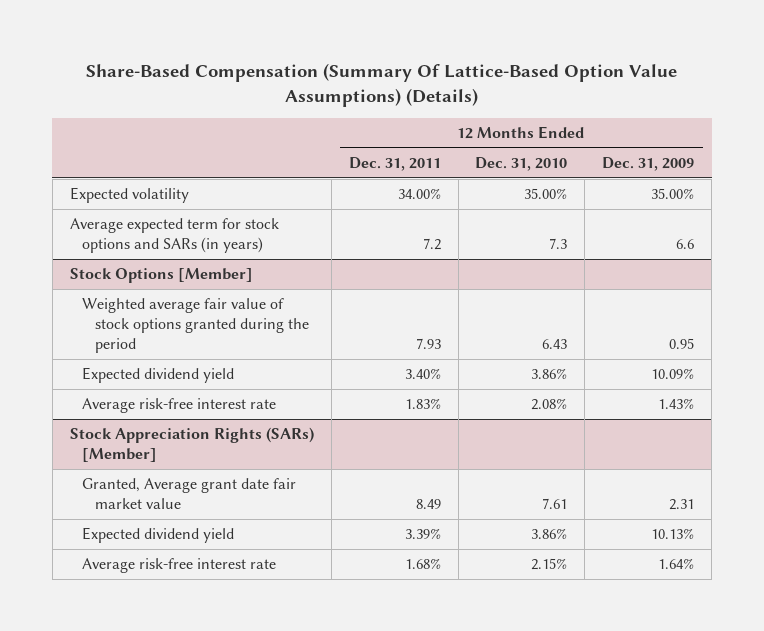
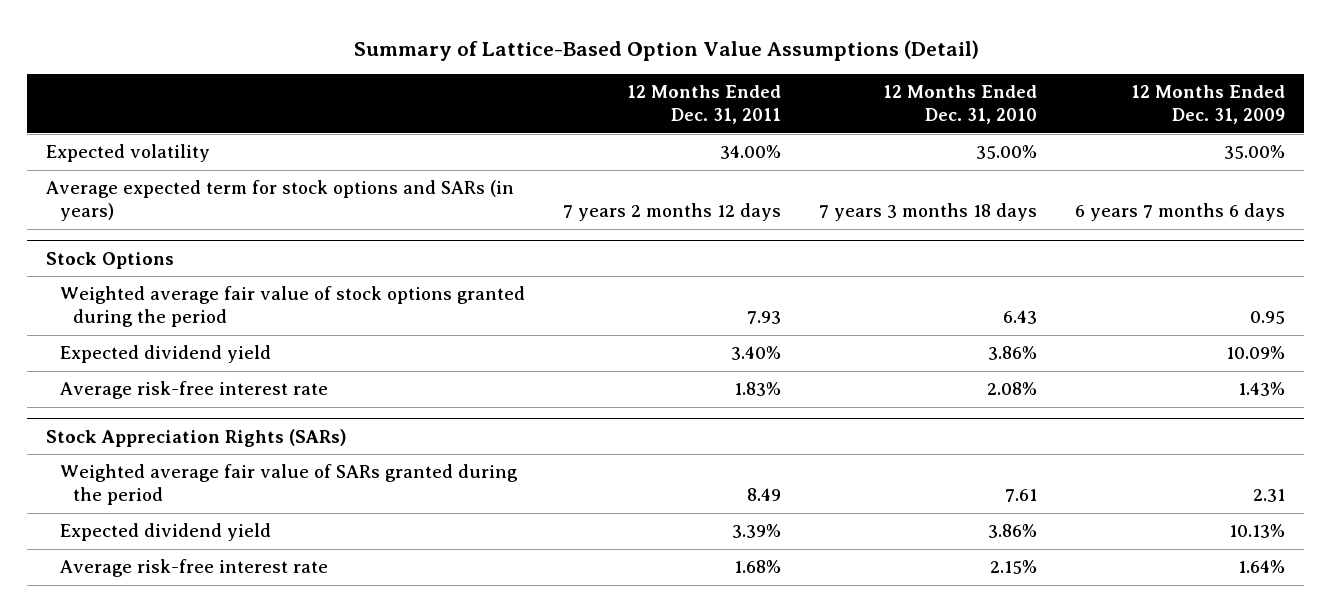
- Share-Based Compensation (Summary Of Lattice-Based Option Value Assumptions) (Details)
+ Summary of Lattice-Based Option Value Assumptions (Detail)
- Average expected term for stock options and SARs (in years) | 7.2 | 7.3 | 6.6
- Stock Options [Member]
+ Average expected term for stock options and SARs (in years) | 7 years 2 months 12 days | 7 years 3 months 18 days | 6 years 7 months 6 days
+ Stock Options
- Stock Appreciation Rights (SARs) [Member]
- Granted, Average grant date fair market value | 8.49 | 7.61 | 2.31
+ Stock Appreciation Rights (SARs)
+ Weighted average fair value of SARs granted during the period | 8.49 | 7.61 | 2.31

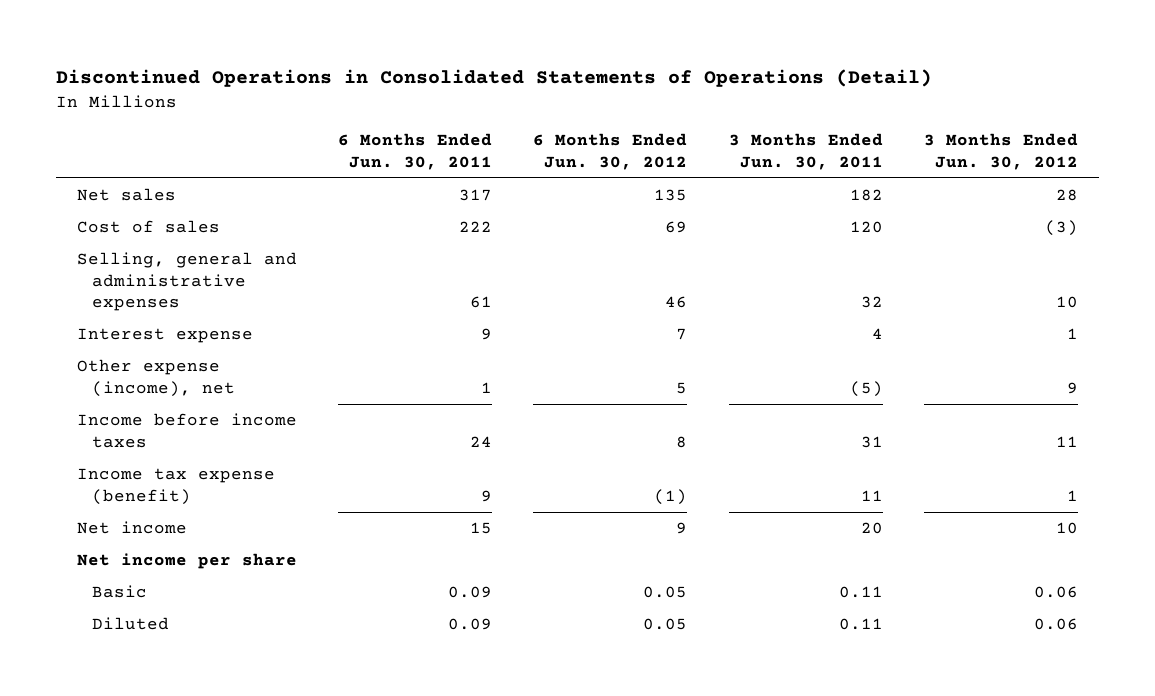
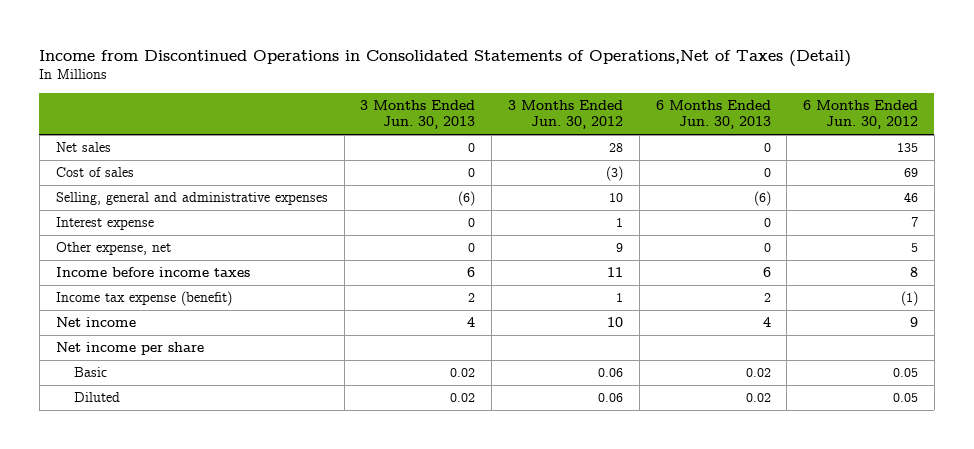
- Discontinued Operations in Consolidated Statements of Operations (Detail)
+ Income from Discontinued Operations in Consolidated Statements of Operations,Net of Taxes (Detail)
- | 6 Months Ended Jun. 30, 2011 | 6 Months Ended Jun. 30, 2012 | 3 Months Ended Jun. 30, 2011 | 3 Months Ended Jun. 30, 2012
+ | 3 Months Ended Jun. 30, 2013 | 3 Months Ended Jun. 30, 2012 | 6 Months Ended Jun. 30, 2013 | 6 Months Ended Jun. 30, 2012
- Other expense (income), net | 1 | 5 | (5) | 9
+ Other expense, net | 0 | 9 | 0 | 5

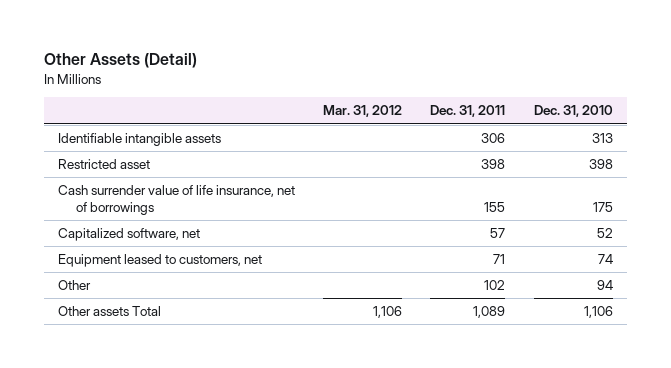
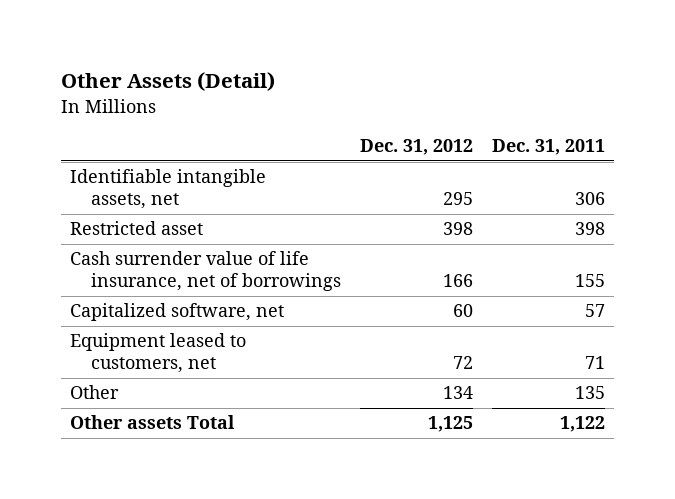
- | Mar. 31, 2012 | Dec. 31, 2011 | Dec. 31, 2010
+ | Dec. 31, 2012 | Dec. 31, 2011
- Identifiable intangible assets | | 306 | 313
+ Identifiable intangible assets, net | 295 | 306
- Other | | 102 | 94
- Other assets Total | 1,106 | 1,089 | 1,106
+ Other | 134 | 135
+ Other assets Total | 1,125 | 1,122

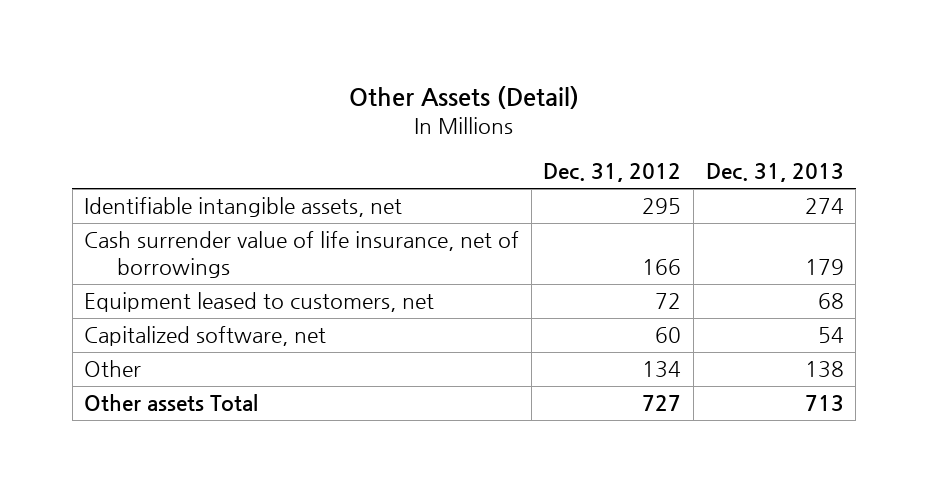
- | Dec. 31, 2012 | Dec. 31, 2011
+ | Dec. 31, 2012 | Dec. 31, 2013
- Restricted asset | 398 | 398
moved down: Capitalized software, net | 60 | 54
- Other assets Total | 1,125 | 1,122
+ Other assets Total | 727 | 713

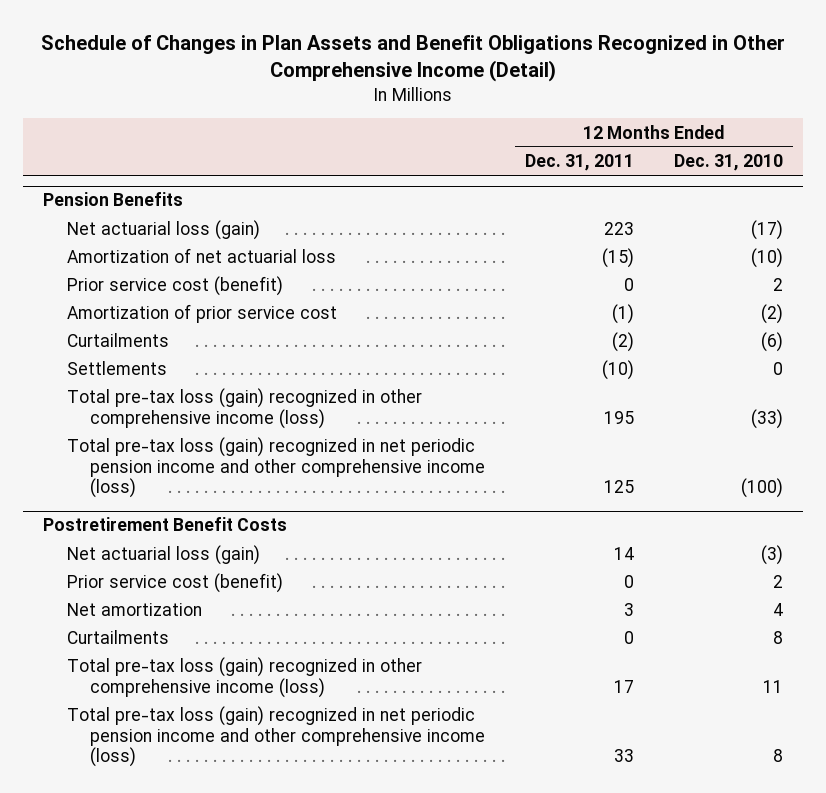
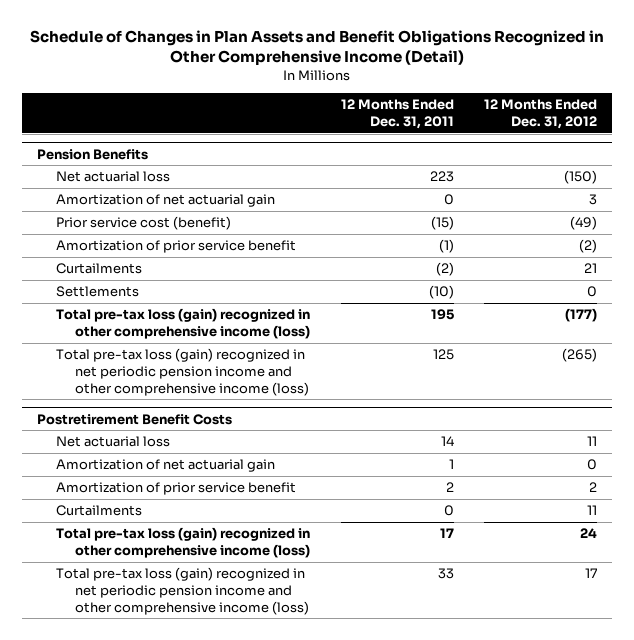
- | 12 Months Ended Dec. 31, 2011 | 12 Months Ended Dec. 31, 2010
+ | 12 Months Ended Dec. 31, 2011 | 12 Months Ended Dec. 31, 2012
@ Pension Benefits
- Net actuarial loss (gain) | 223 | (17)
- Amortization of net actuarial loss | (15) | (10)
- Prior service cost (benefit) | 0 | 2
- Amortization of prior service cost | (1) | (2)
+ Net actuarial loss | 223 | (150)
+ Amortization of net actuarial gain | 0 | 3
+ Prior service cost (benefit) | (15) | (49)
+ Amortization of prior service benefit | (1) | (2)
@ Postretirement Benefit Costs
- Net actuarial loss (gain) | 14 | (3)
- Prior service cost (benefit) | 0 | 2
- Net amortization | 3 | 4
+ Net actuarial loss | 14 | 11
+ Amortization of net actuarial gain | 1 | 0
+ Amortization of prior service benefit | 2 | 2

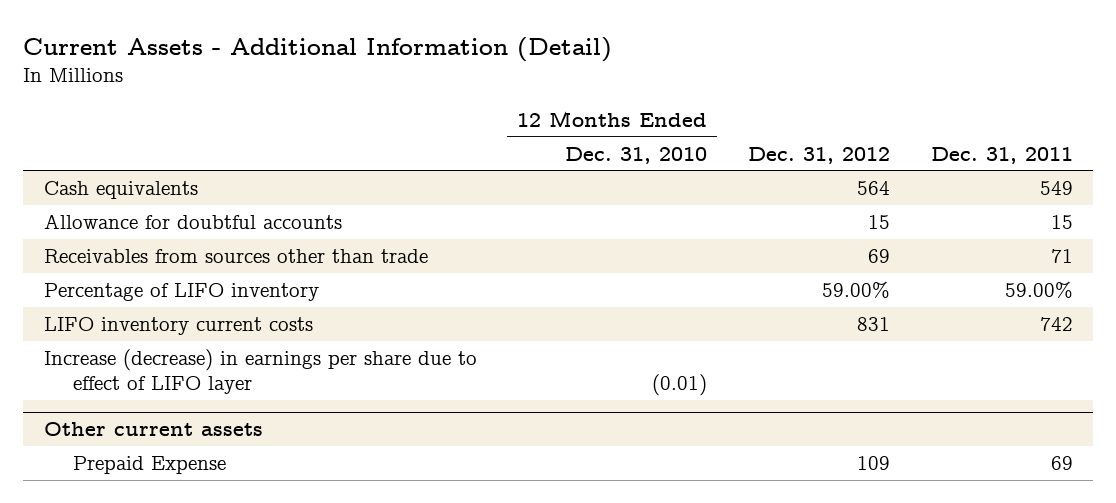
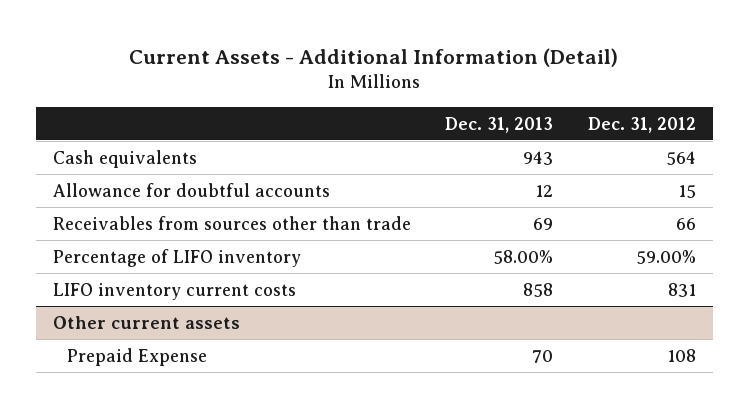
- | 12 Months Ended Dec. 31, 2010 | Dec. 31, 2012 | Dec. 31, 2011
+ | Dec. 31, 2013 | Dec. 31, 2012
- Receivables from sources other than trade | | 69 | 71
+ Receivables from sources other than trade | 69 | 66
- Increase (decrease) in earnings per share due to effect of LIFO layer | (0.01) | |
@ Other current assets
- Prepaid Expense | | 109 | 69
+ Prepaid Expense | 70 | 108

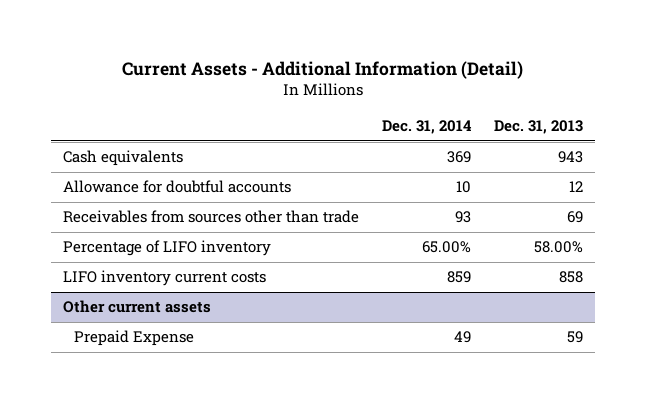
- | Dec. 31, 2013 | Dec. 31, 2012
+ | Dec. 31, 2014 | Dec. 31, 2013
@ Other current assets
- Prepaid Expense | 70 | 108
+ Prepaid Expense | 49 | 59

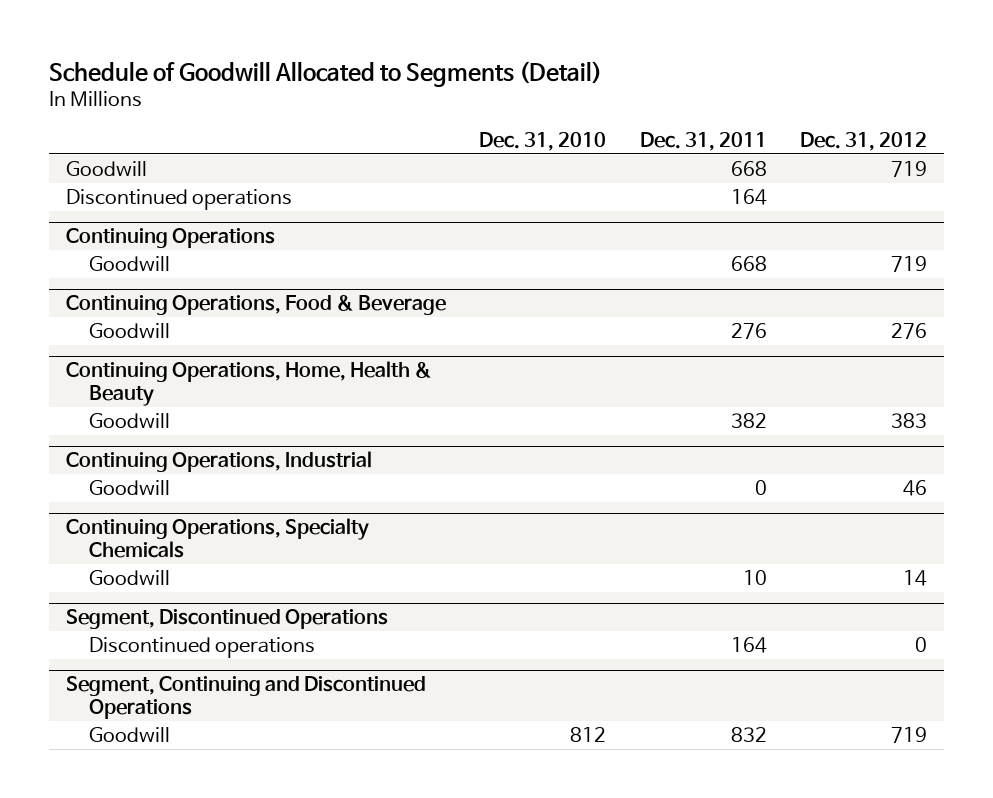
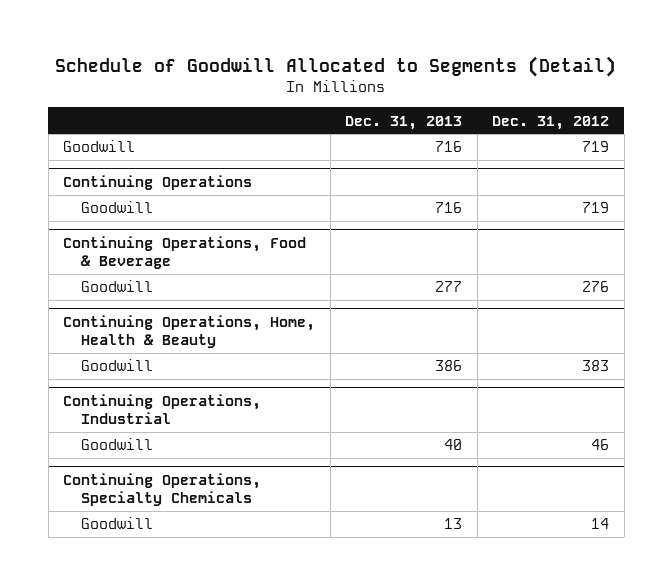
- | Dec. 31, 2010 | Dec. 31, 2011 | Dec. 31, 2012
+ | Dec. 31, 2013 | Dec. 31, 2012
- Discontinued operations | | 164 |
- Segment, Discontinued Operations
- Discontinued operations | | 164 | 0
- Segment, Continuing and Discontinued Operations
- Goodwill | 812 | 832 | 719

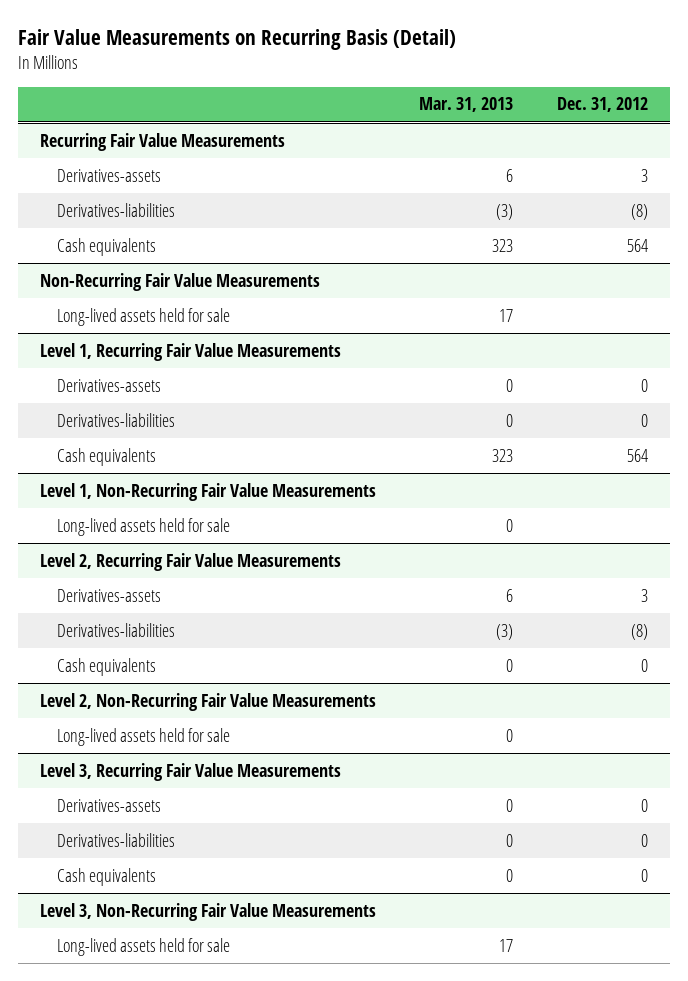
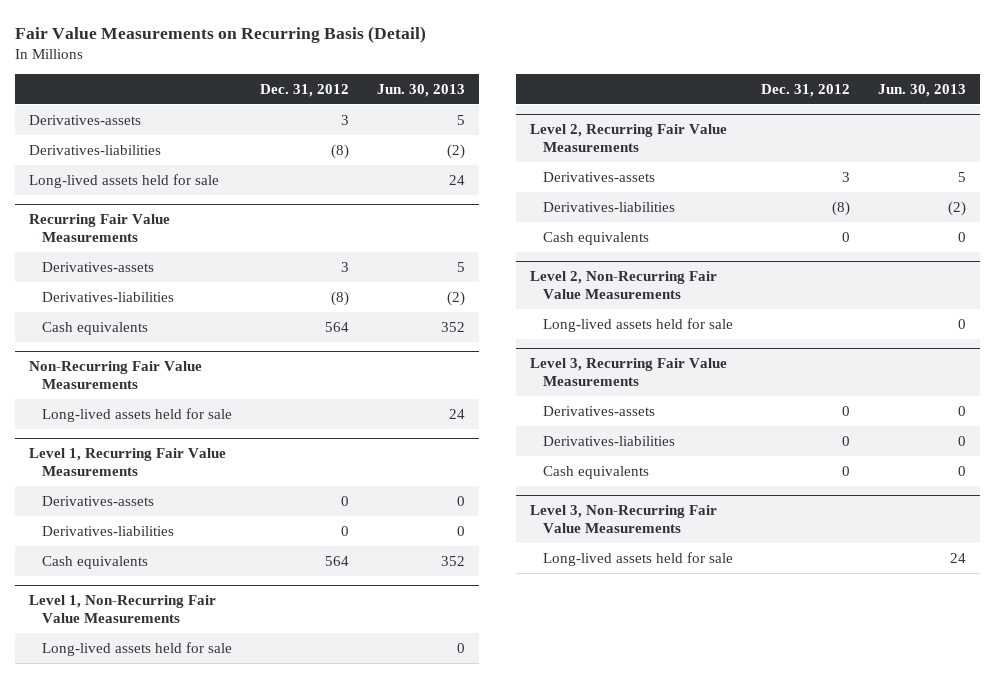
- | Mar. 31, 2013 | Dec. 31, 2012
+ | Dec. 31, 2012 | Jun. 30, 2013
+ Derivatives-assets | 3 | 5
+ Derivatives-liabilities | (8) | (2)
+ Long-lived assets held for sale | | 24

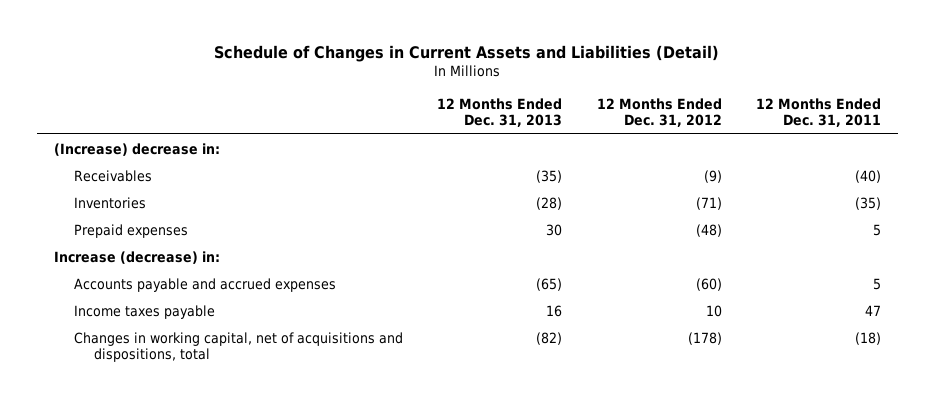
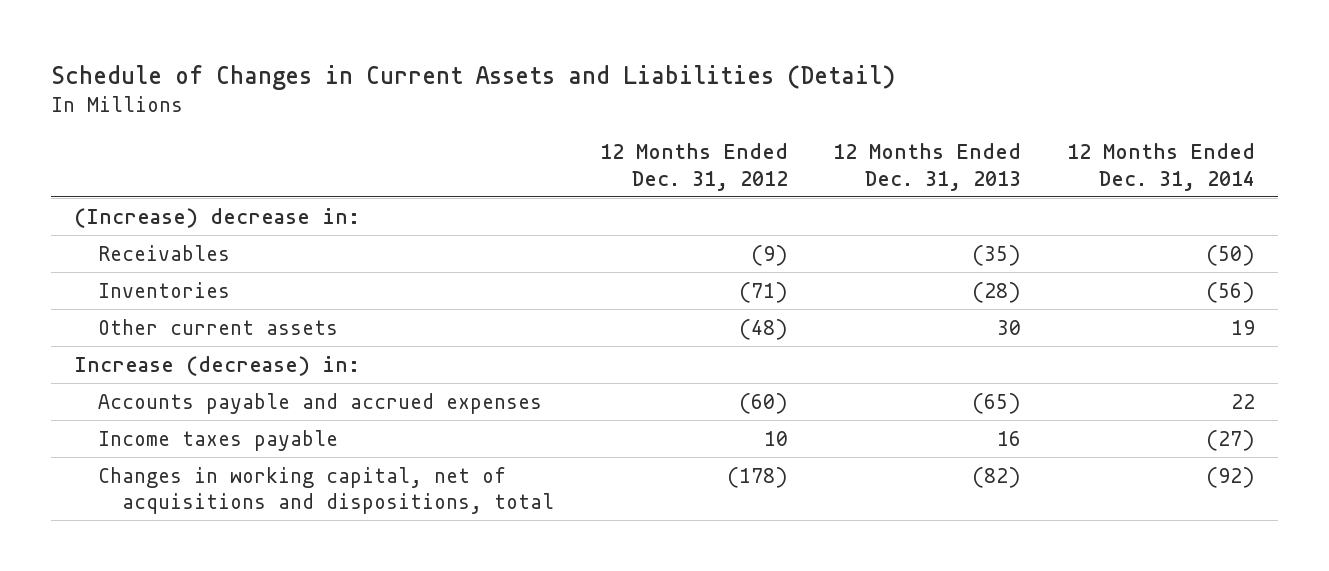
- | 12 Months Ended Dec. 31, 2013 | 12 Months Ended Dec. 31, 2012 | 12 Months Ended Dec. 31, 2011
+ | 12 Months Ended Dec. 31, 2012 | 12 Months Ended Dec. 31, 2013 | 12 Months Ended Dec. 31, 2014
- Prepaid expenses | 30 | (48) | 5
+ Other current assets | (48) | 30 | 19

